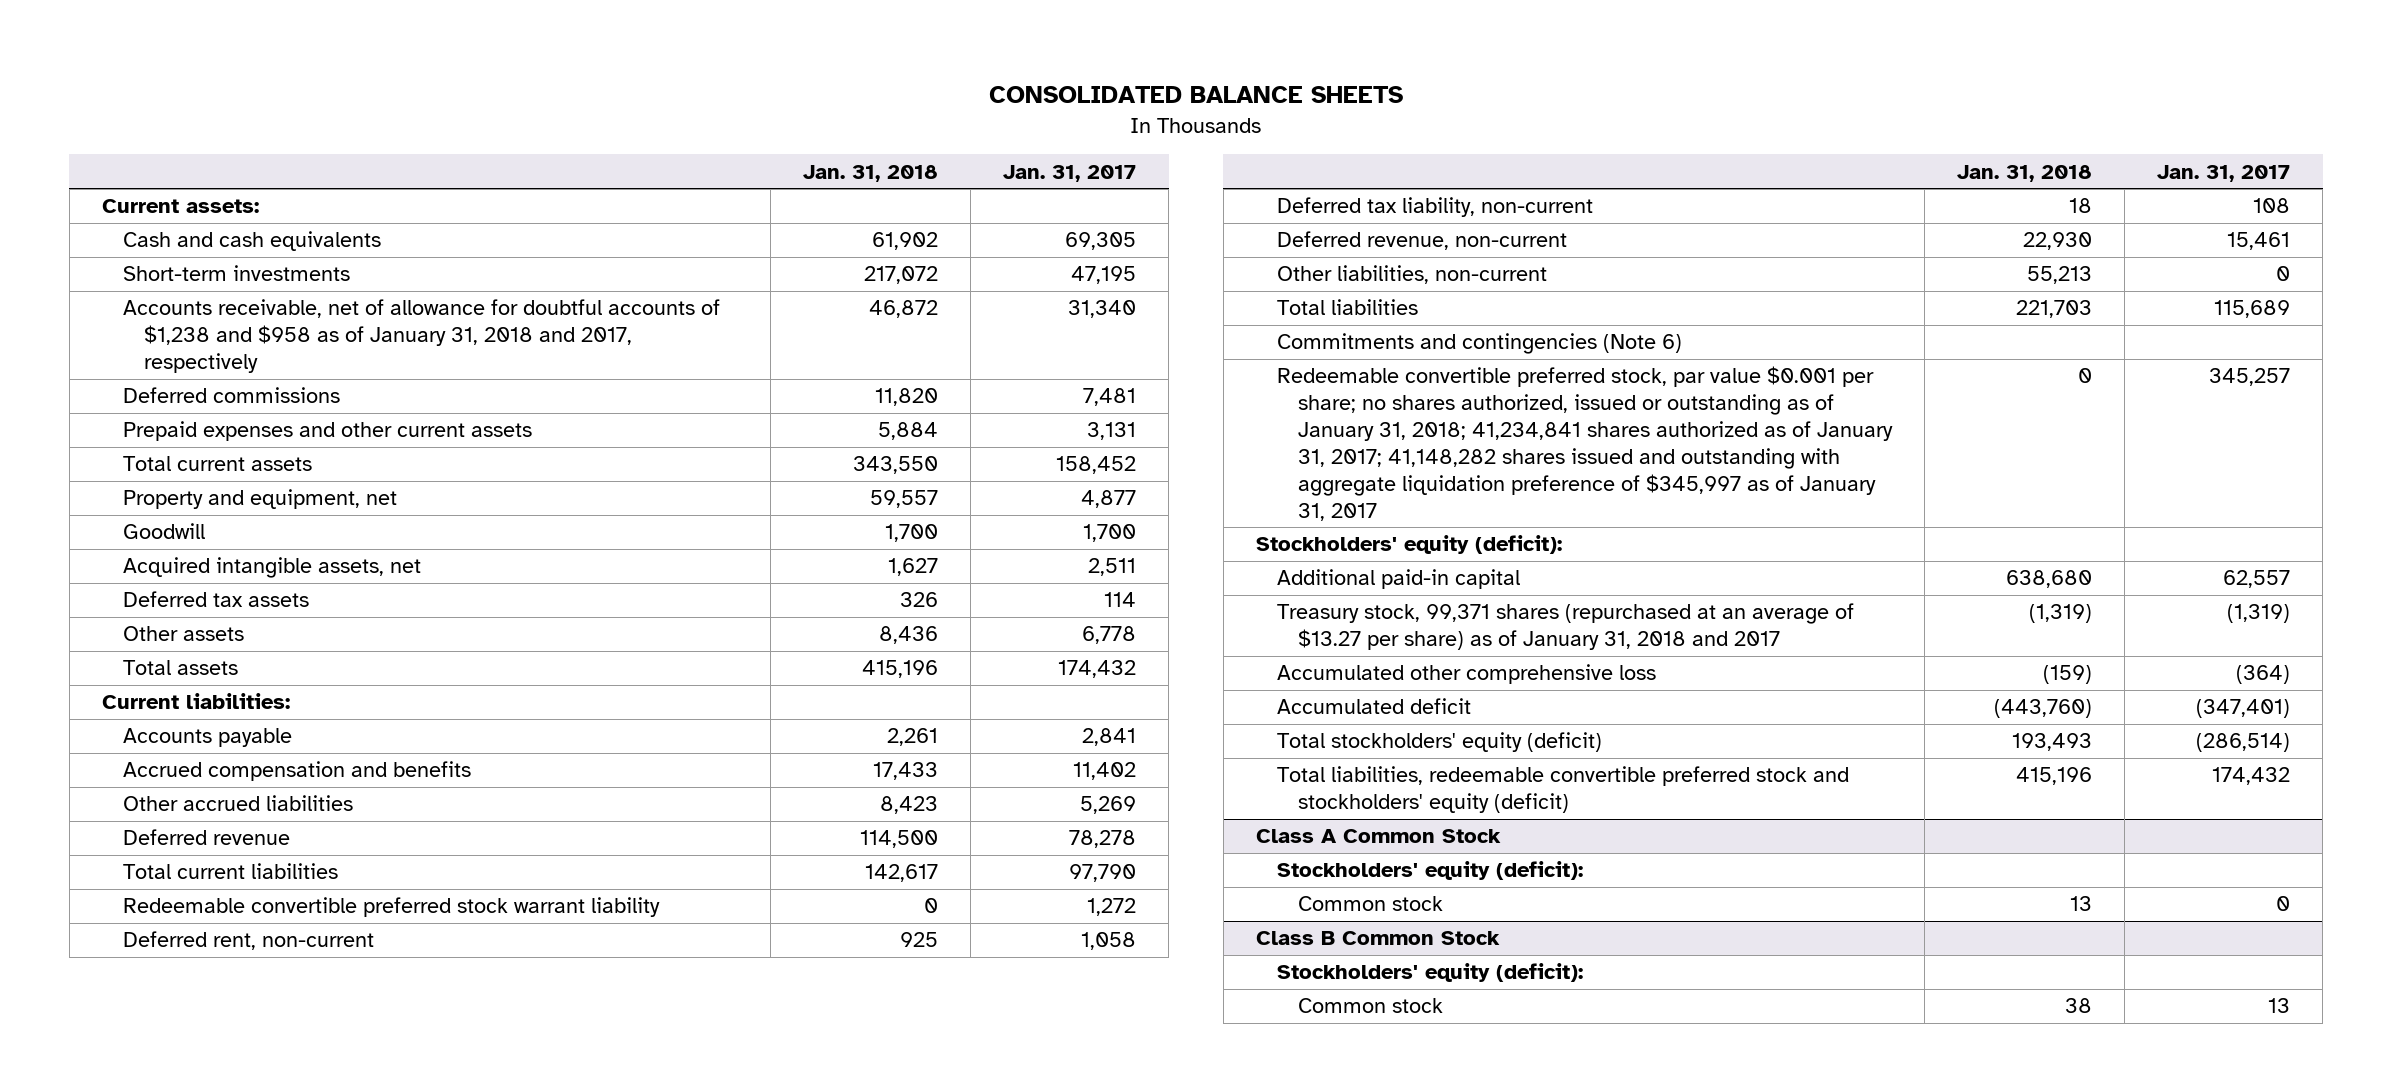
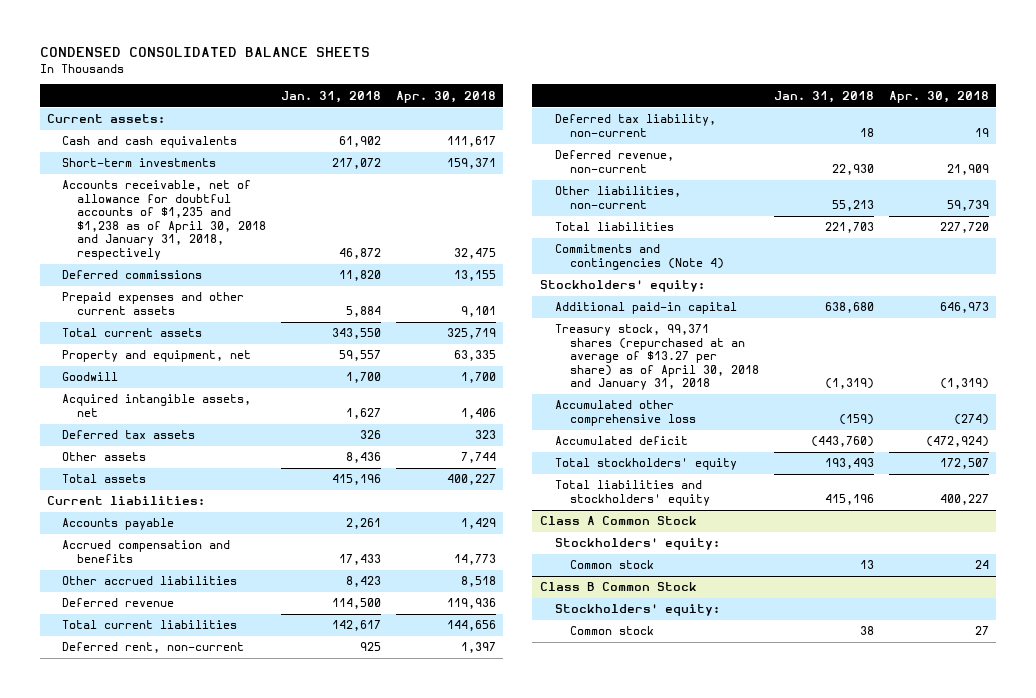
- CONSOLIDATED BALANCE SHEETS
+ CONDENSED CONSOLIDATED BALANCE SHEETS
- | Jan. 31, 2018 | Jan. 31, 2017
+ | Jan. 31, 2018 | Apr. 30, 2018
- Accounts receivable, net of allowance for doubtful accounts of $1,238 and $958 as of January 31, 2018 and 2017, respectively | 46,872 | 31,340
+ Accounts receivable, net of allowance for doubtful accounts of $1,235 and $1,238 as of April 30, 2018 and January 31, 2018, respectively | 46,872 | 32,475
- Redeemable convertible preferred stock warrant liability | 0 | 1,272
- Commitments and contingencies (Note 6)
- Redeemable convertible preferred stock, par value $0.001 per share; no shares authorized, issued or outstanding as of January 31, 2018; 41,234,841 shares authorized as of January 31, 2017; 41,148,282 shares issued and outstanding with aggregate liquidation preference of $345,997 as of January 31, 2017 | 0 | 345,257
- Stockholders' equity (deficit):
+ Commitments and contingencies (Note 4)
+ Stockholders' equity:
- Treasury stock, 99,371 shares (repurchased at an average of $13.27 per share) as of January 31, 2018 and 2017 | (1,319) | (1,319)
+ Treasury stock, 99,371 shares (repurchased at an average of $13.27 per share) as of April 30, 2018 and January 31, 2018 | (1,319) | (1,319)
- Total stockholders' equity (deficit) | 193,493 | (286,514)
- Total liabilities, redeemable convertible preferred stock and stockholders' equity (deficit) | 415,196 | 174,432
+ Total stockholders' equity | 193,493 | 172,507
+ Total liabilities and stockholders' equity | 415,196 | 400,227
@ Class A Common Stock
- Stockholders' equity (deficit):
+ Stockholders' equity:
@ Class B Common Stock
- Stockholders' equity (deficit):
+ Stockholders' equity:

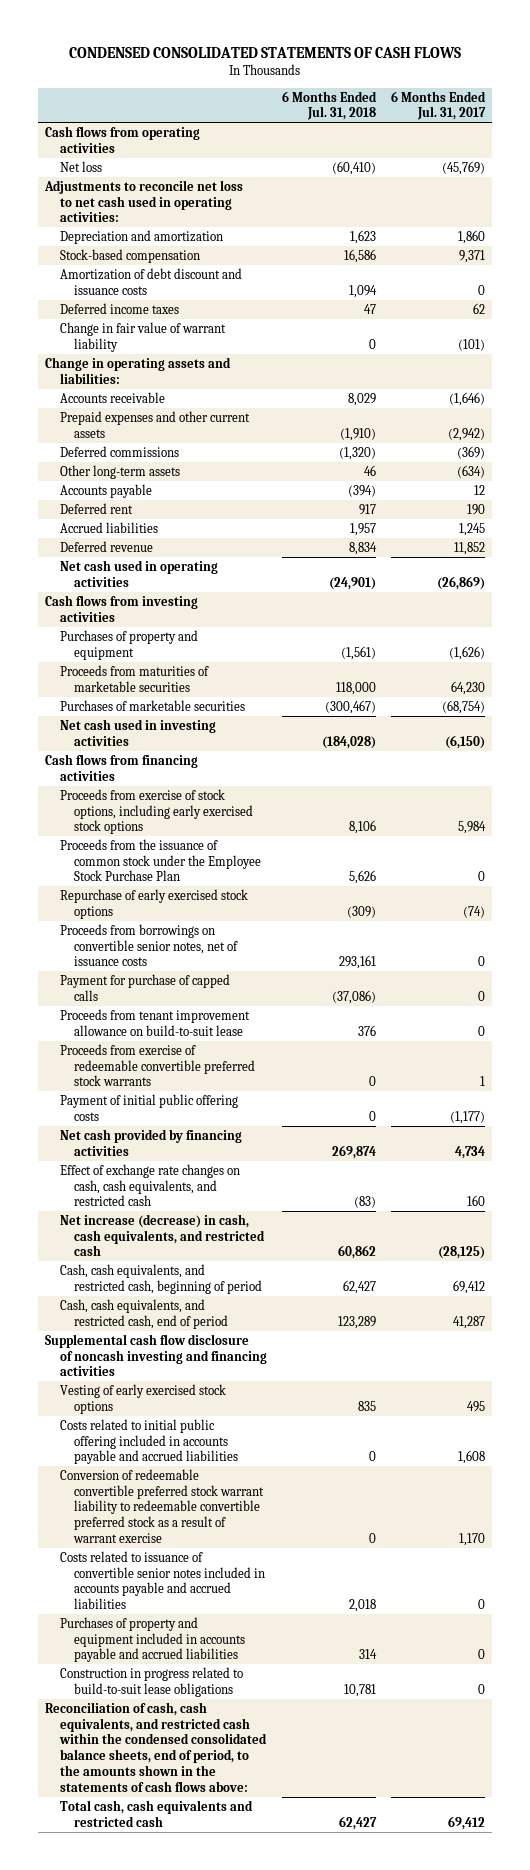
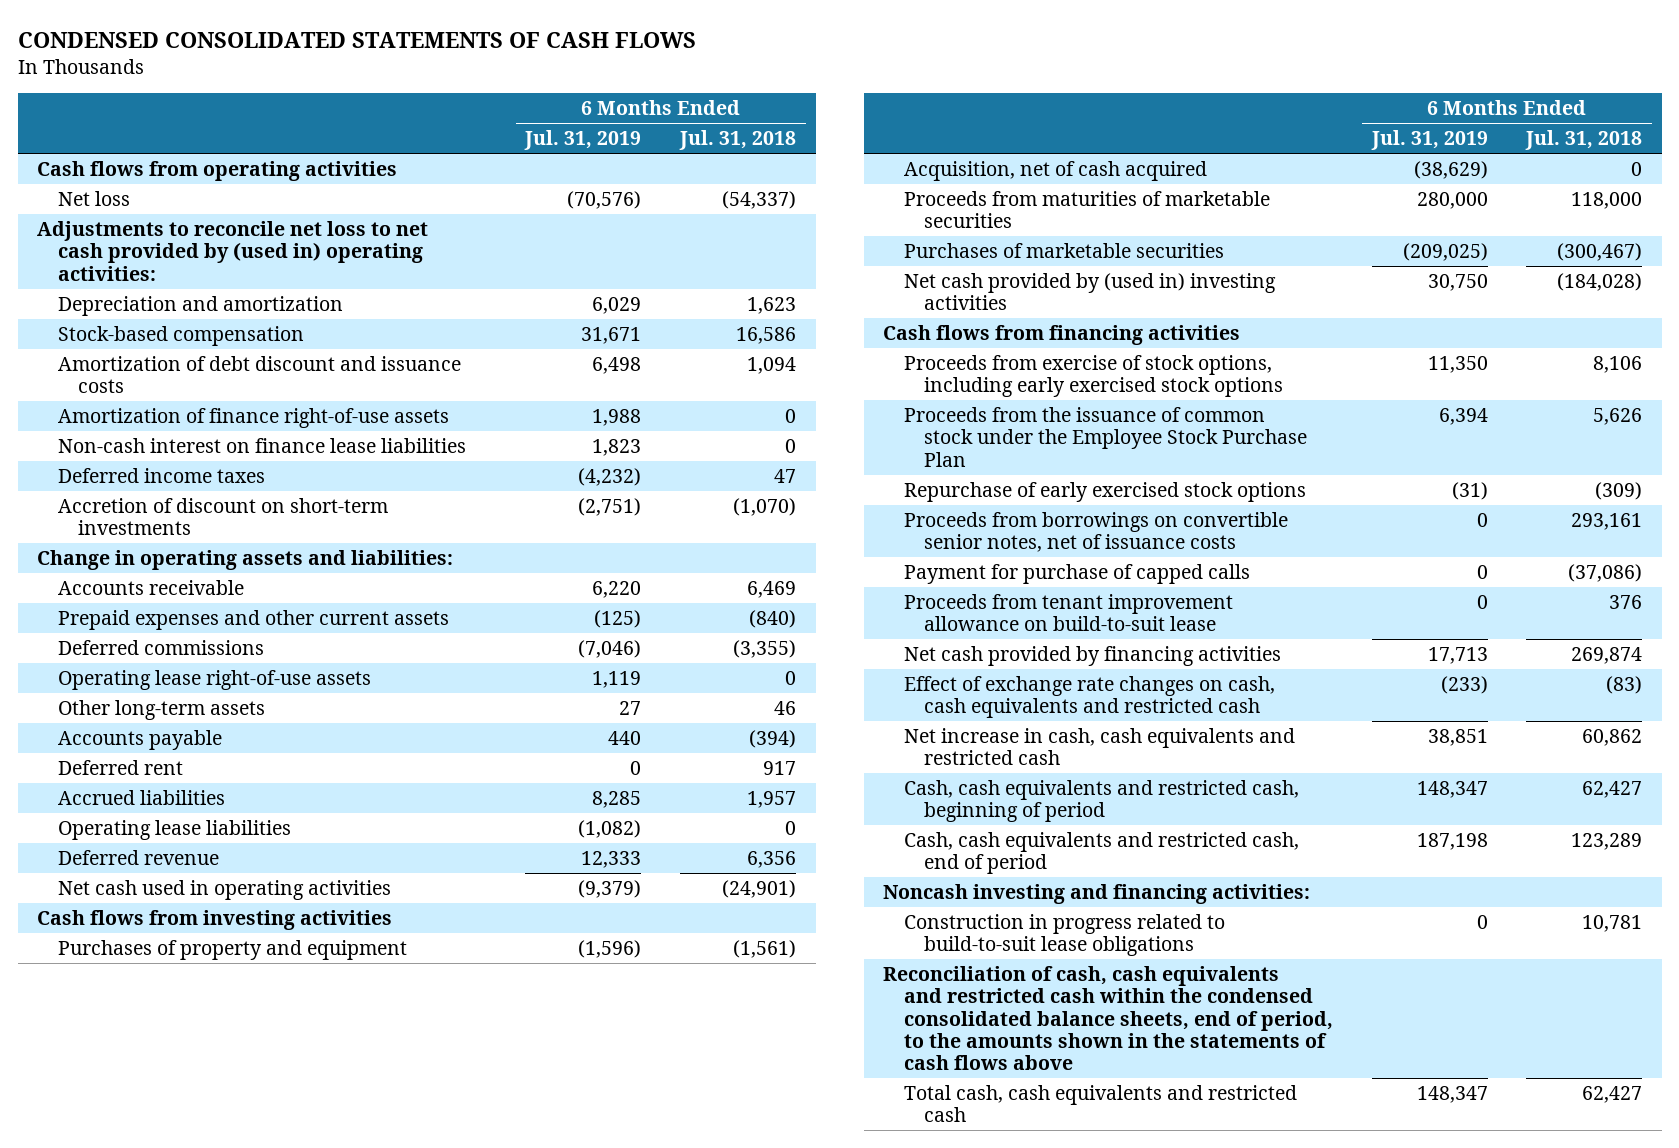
- | 6 Months Ended Jul. 31, 2018 | 6 Months Ended Jul. 31, 2017
+ | 6 Months Ended Jul. 31, 2019 | 6 Months Ended Jul. 31, 2018
- Net loss | (60,410) | (45,769)
- Adjustments to reconcile net loss to net cash used in operating activities:
+ Net loss | (70,576) | (54,337)
+ Adjustments to reconcile net loss to net cash provided by (used in) operating activities:
+ Amortization of finance right-of-use assets | 1,988 | 0
+ Non-cash interest on finance lease liabilities | 1,823 | 0
- Change in fair value of warrant liability | 0 | (101)
+ Accretion of discount on short-term investments | (2,751) | (1,070)
- Accounts receivable | 8,029 | (1,646)
- Prepaid expenses and other current assets | (1,910) | (2,942)
- Deferred commissions | (1,320) | (369)
+ Accounts receivable | 6,220 | 6,469
+ Prepaid expenses and other current assets | (125) | (840)
+ Deferred commissions | (7,046) | (3,355)
+ Operating lease right-of-use assets | 1,119 | 0
- Deferred revenue | 8,834 | 11,852
+ Operating lease liabilities | (1,082) | 0
+ Deferred revenue | 12,333 | 6,356
+ Acquisition, net of cash acquired | (38,629) | 0
- Net cash used in investing activities | (184,028) | (6,150)
+ Net cash provided by (used in) investing activities | 30,750 | (184,028)
- Proceeds from exercise of redeemable convertible preferred stock warrants | 0 | 1
- Payment of initial public offering costs | 0 | (1,177)
- Effect of exchange rate changes on cash, cash equivalents, and restricted cash | (83) | 160
- Net increase (decrease) in cash, cash equivalents, and restricted cash | 60,862 | (28,125)
- Cash, cash equivalents, and restricted cash, beginning of period | 62,427 | 69,412
- Cash, cash equivalents, and restricted cash, end of period | 123,289 | 41,287
- Supplemental cash flow disclosure of noncash investing and financing activities
- Vesting of early exercised stock options | 835 | 495
- Costs related to initial public offering included in accounts payable and accrued liabilities | 0 | 1,608
- Conversion of redeemable convertible preferred stock warrant liability to redeemable convertible preferred stock as a result of warrant exercise | 0 | 1,170
- Costs related to issuance of convertible senior notes included in accounts payable and accrued liabilities | 2,018 | 0
- Purchases of property and equipment included in accounts payable and accrued liabilities | 314 | 0
+ Effect of exchange rate changes on cash, cash equivalents and restricted cash | (233) | (83)
+ Net increase in cash, cash equivalents and restricted cash | 38,851 | 60,862
+ Cash, cash equivalents and restricted cash, beginning of period | 148,347 | 62,427
+ Cash, cash equivalents and restricted cash, end of period | 187,198 | 123,289
+ Noncash investing and financing activities:
- Reconciliation of cash, cash equivalents, and restricted cash within the condensed consolidated balance sheets, end of period, to the amounts shown in the statements of cash flows above:
+ Reconciliation of cash, cash equivalents and restricted cash within the condensed consolidated balance sheets, end of period, to the amounts shown in the statements of cash flows above

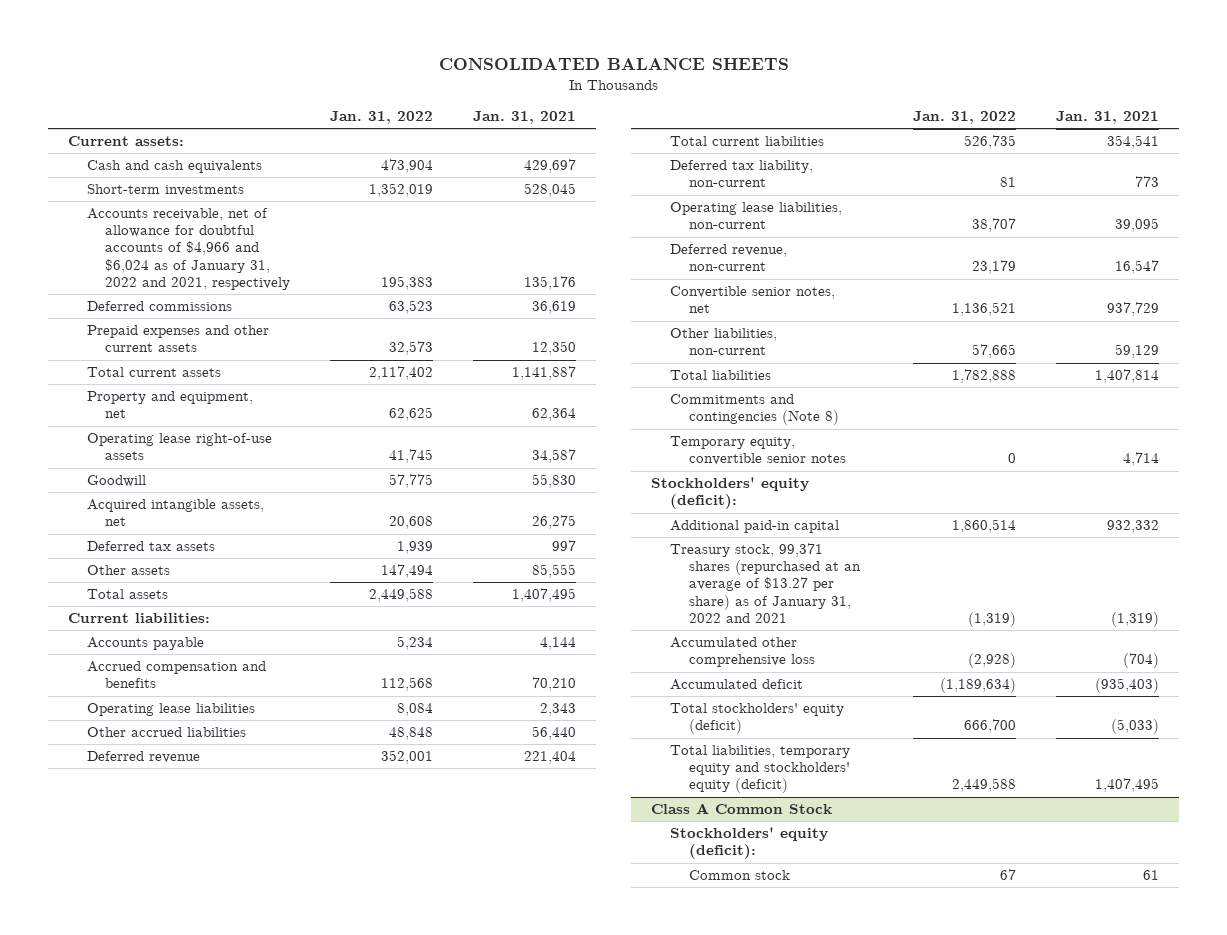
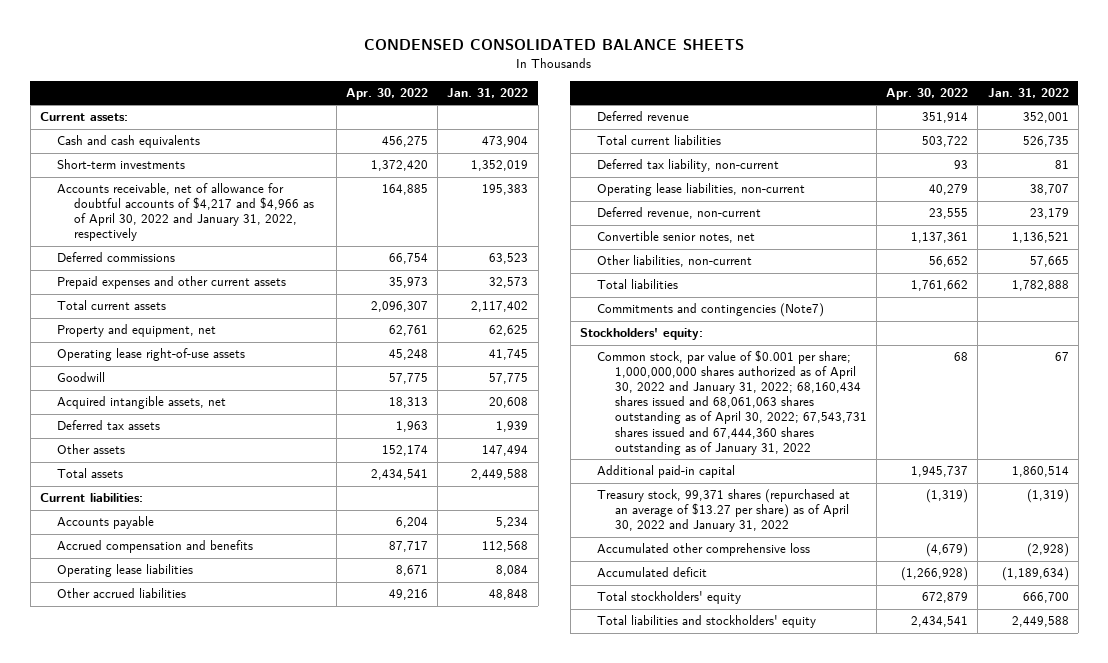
- CONSOLIDATED BALANCE SHEETS
+ CONDENSED CONSOLIDATED BALANCE SHEETS
- | Jan. 31, 2022 | Jan. 31, 2021
+ | Apr. 30, 2022 | Jan. 31, 2022
- Accounts receivable, net of allowance for doubtful accounts of $4,966 and $6,024 as of January 31, 2022 and 2021, respectively | 195,383 | 135,176
+ Accounts receivable, net of allowance for doubtful accounts of $4,217 and $4,966 as of April 30, 2022 and January 31, 2022, respectively | 164,885 | 195,383
- Commitments and contingencies (Note 8)
- Temporary equity, convertible senior notes | 0 | 4,714
- Stockholders' equity (deficit):
+ Commitments and contingencies (Note7)
+ Stockholders' equity:
+ Common stock, par value of $0.001 per share; 1,000,000,000 shares authorized as of April 30, 2022 and January 31, 2022; 68,160,434 shares issued and 68,061,063 shares outstanding as of April 30, 2022; 67,543,731 shares issued and 67,444,360 shares outstanding as of January 31, 2022 | 68 | 67
- Treasury stock, 99,371 shares (repurchased at an average of $13.27 per share) as of January 31, 2022 and 2021 | (1,319) | (1,319)
+ Treasury stock, 99,371 shares (repurchased at an average of $13.27 per share) as of April 30, 2022 and January 31, 2022 | (1,319) | (1,319)
- Total stockholders' equity (deficit) | 666,700 | (5,033)
- Total liabilities, temporary equity and stockholders' equity (deficit) | 2,449,588 | 1,407,495
- Class A Common Stock
- Stockholders' equity (deficit):
- Common stock | 67 | 61
+ Total stockholders' equity | 672,879 | 666,700
+ Total liabilities and stockholders' equity | 2,434,541 | 2,449,588

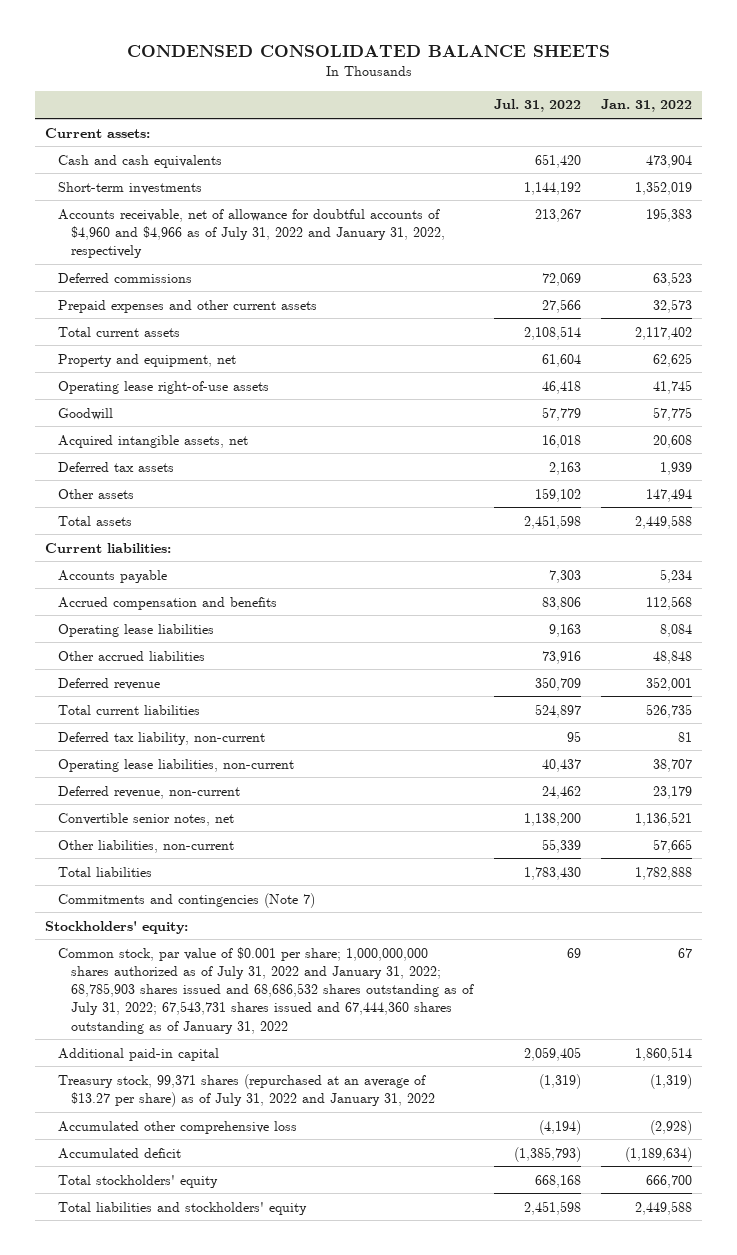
- | Apr. 30, 2022 | Jan. 31, 2022
+ | Jul. 31, 2022 | Jan. 31, 2022
- Accounts receivable, net of allowance for doubtful accounts of $4,217 and $4,966 as of April 30, 2022 and January 31, 2022, respectively | 164,885 | 195,383
+ Accounts receivable, net of allowance for doubtful accounts of $4,960 and $4,966 as of July 31, 2022 and January 31, 2022, respectively | 213,267 | 195,383
- Commitments and contingencies (Note7)
+ Commitments and contingencies (Note 7)
- Common stock, par value of $0.001 per share; 1,000,000,000 shares authorized as of April 30, 2022 and January 31, 2022; 68,160,434 shares issued and 68,061,063 shares outstanding as of April 30, 2022; 67,543,731 shares issued and 67,444,360 shares outstanding as of January 31, 2022 | 68 | 67
+ Common stock, par value of $0.001 per share; 1,000,000,000 shares authorized as of July 31, 2022 and January 31, 2022; 68,785,903 shares issued and 68,686,532 shares outstanding as of July 31, 2022; 67,543,731 shares issued and 67,444,360 shares outstanding as of January 31, 2022 | 69 | 67
- Treasury stock, 99,371 shares (repurchased at an average of $13.27 per share) as of April 30, 2022 and January 31, 2022 | (1,319) | (1,319)
+ Treasury stock, 99,371 shares (repurchased at an average of $13.27 per share) as of July 31, 2022 and January 31, 2022 | (1,319) | (1,319)

